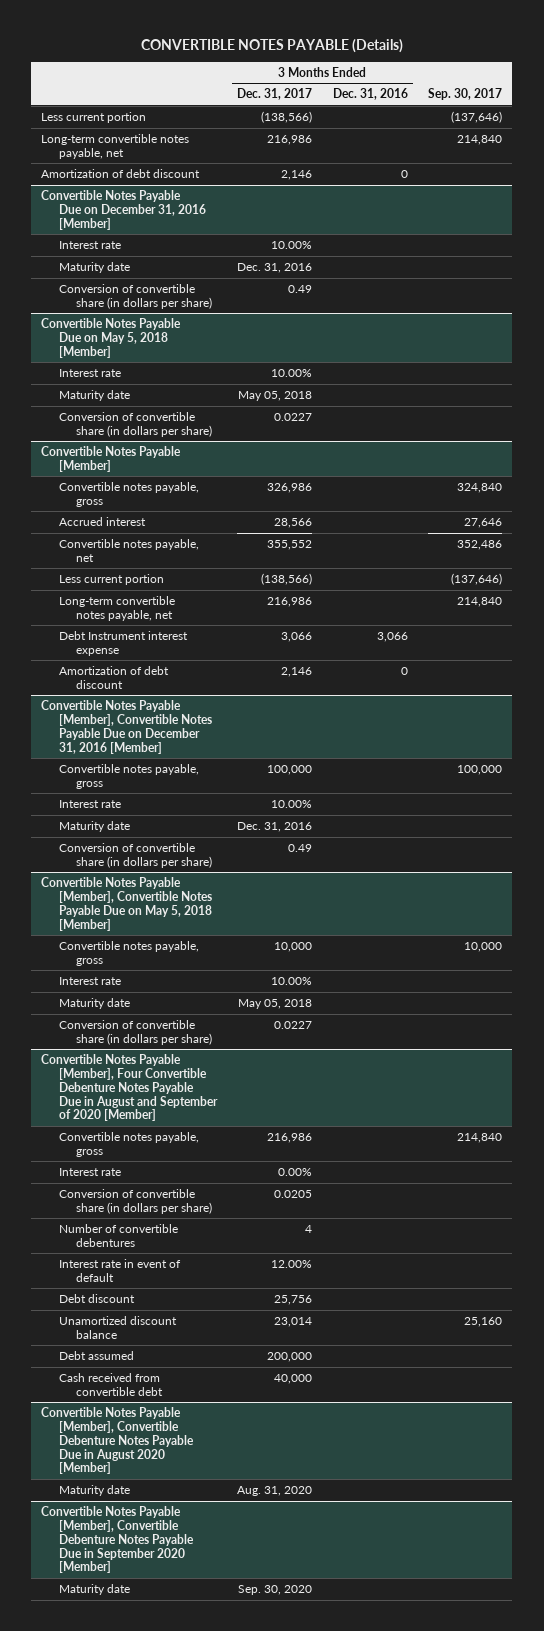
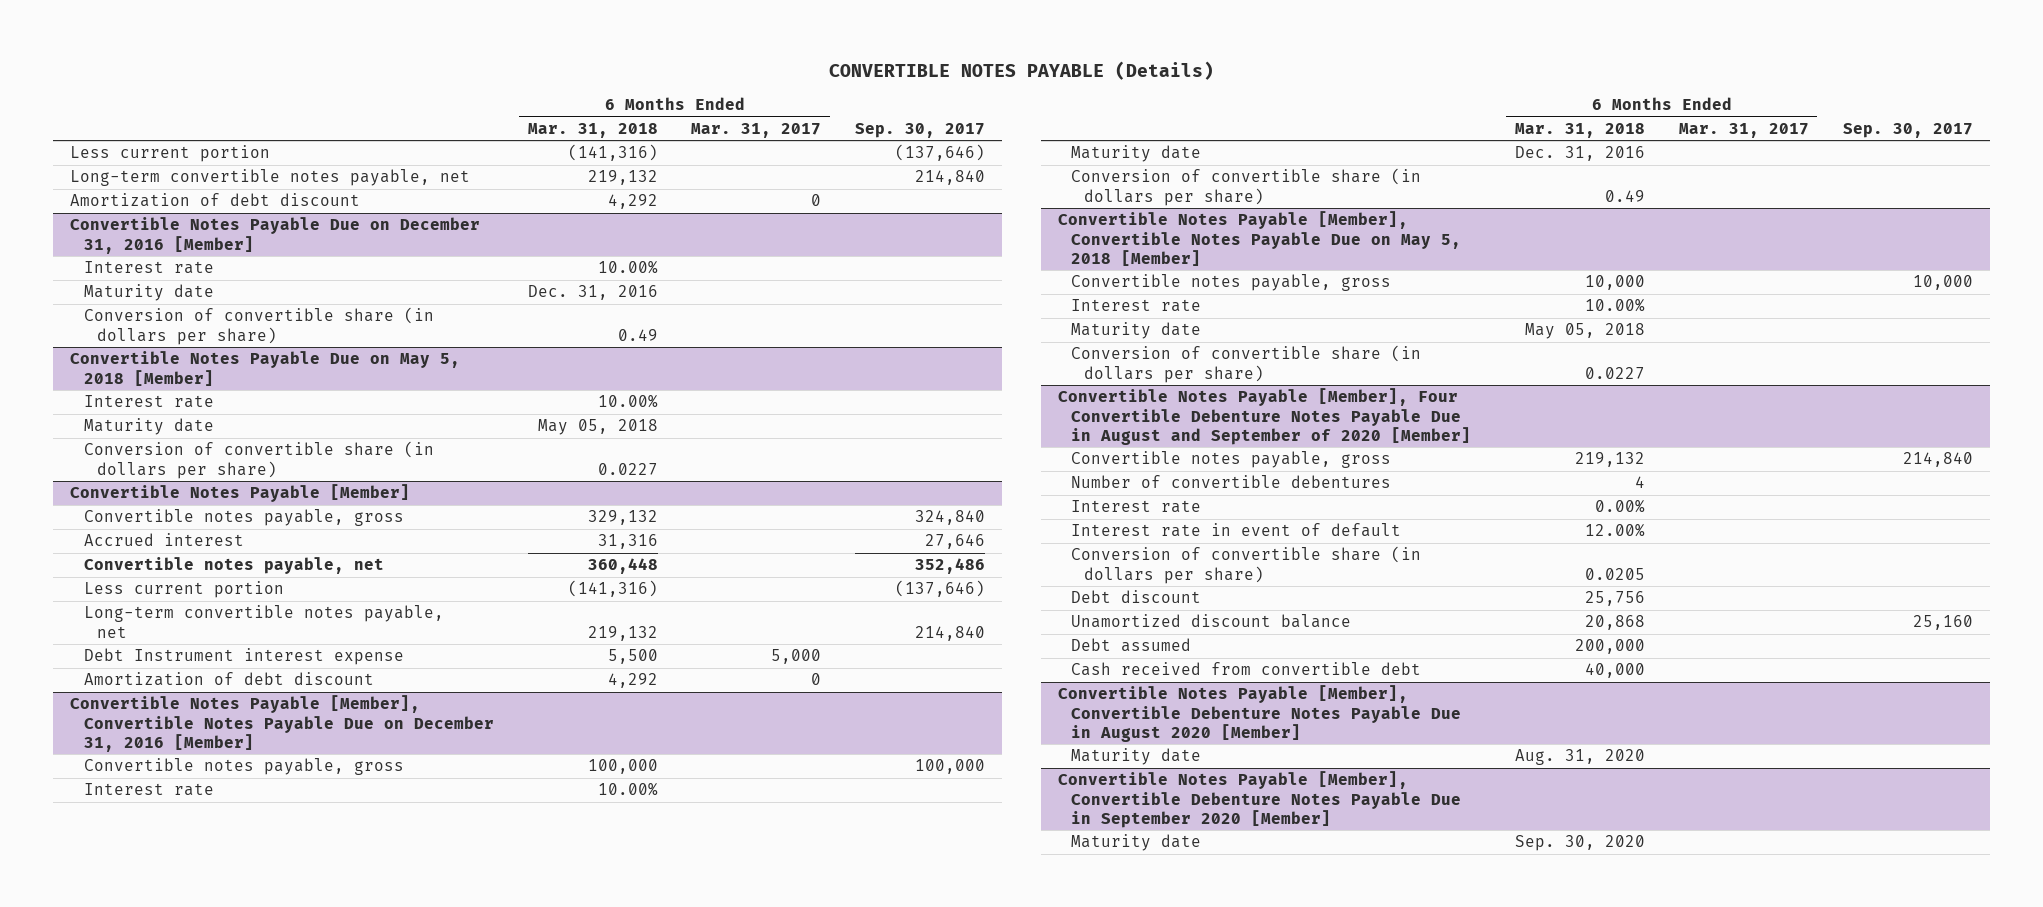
- | 3 Months Ended Dec. 31, 2017 | 3 Months Ended Dec. 31, 2016 | Sep. 30, 2017
+ | 6 Months Ended Mar. 31, 2018 | 6 Months Ended Mar. 31, 2017 | Sep. 30, 2017
@ Convertible Notes Payable [Member], Four Convertible Debenture Notes Payable Due in August and September of 2020 [Member]
moved down: Interest rate | 0.00% | |
moved down: Conversion of convertible share (in dollars per share) | 0.0205 | |

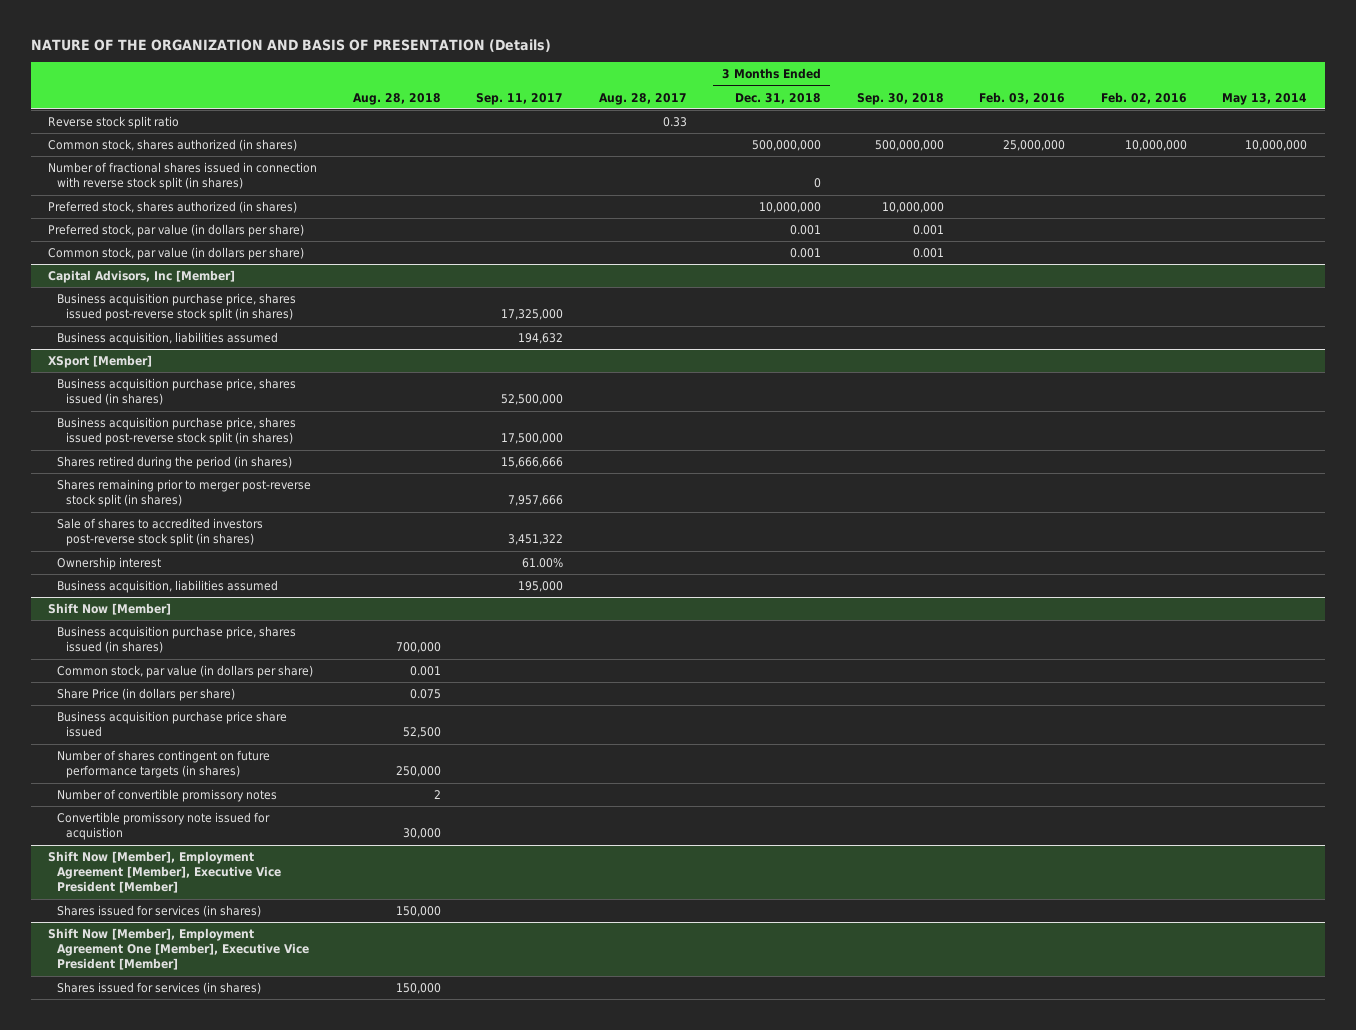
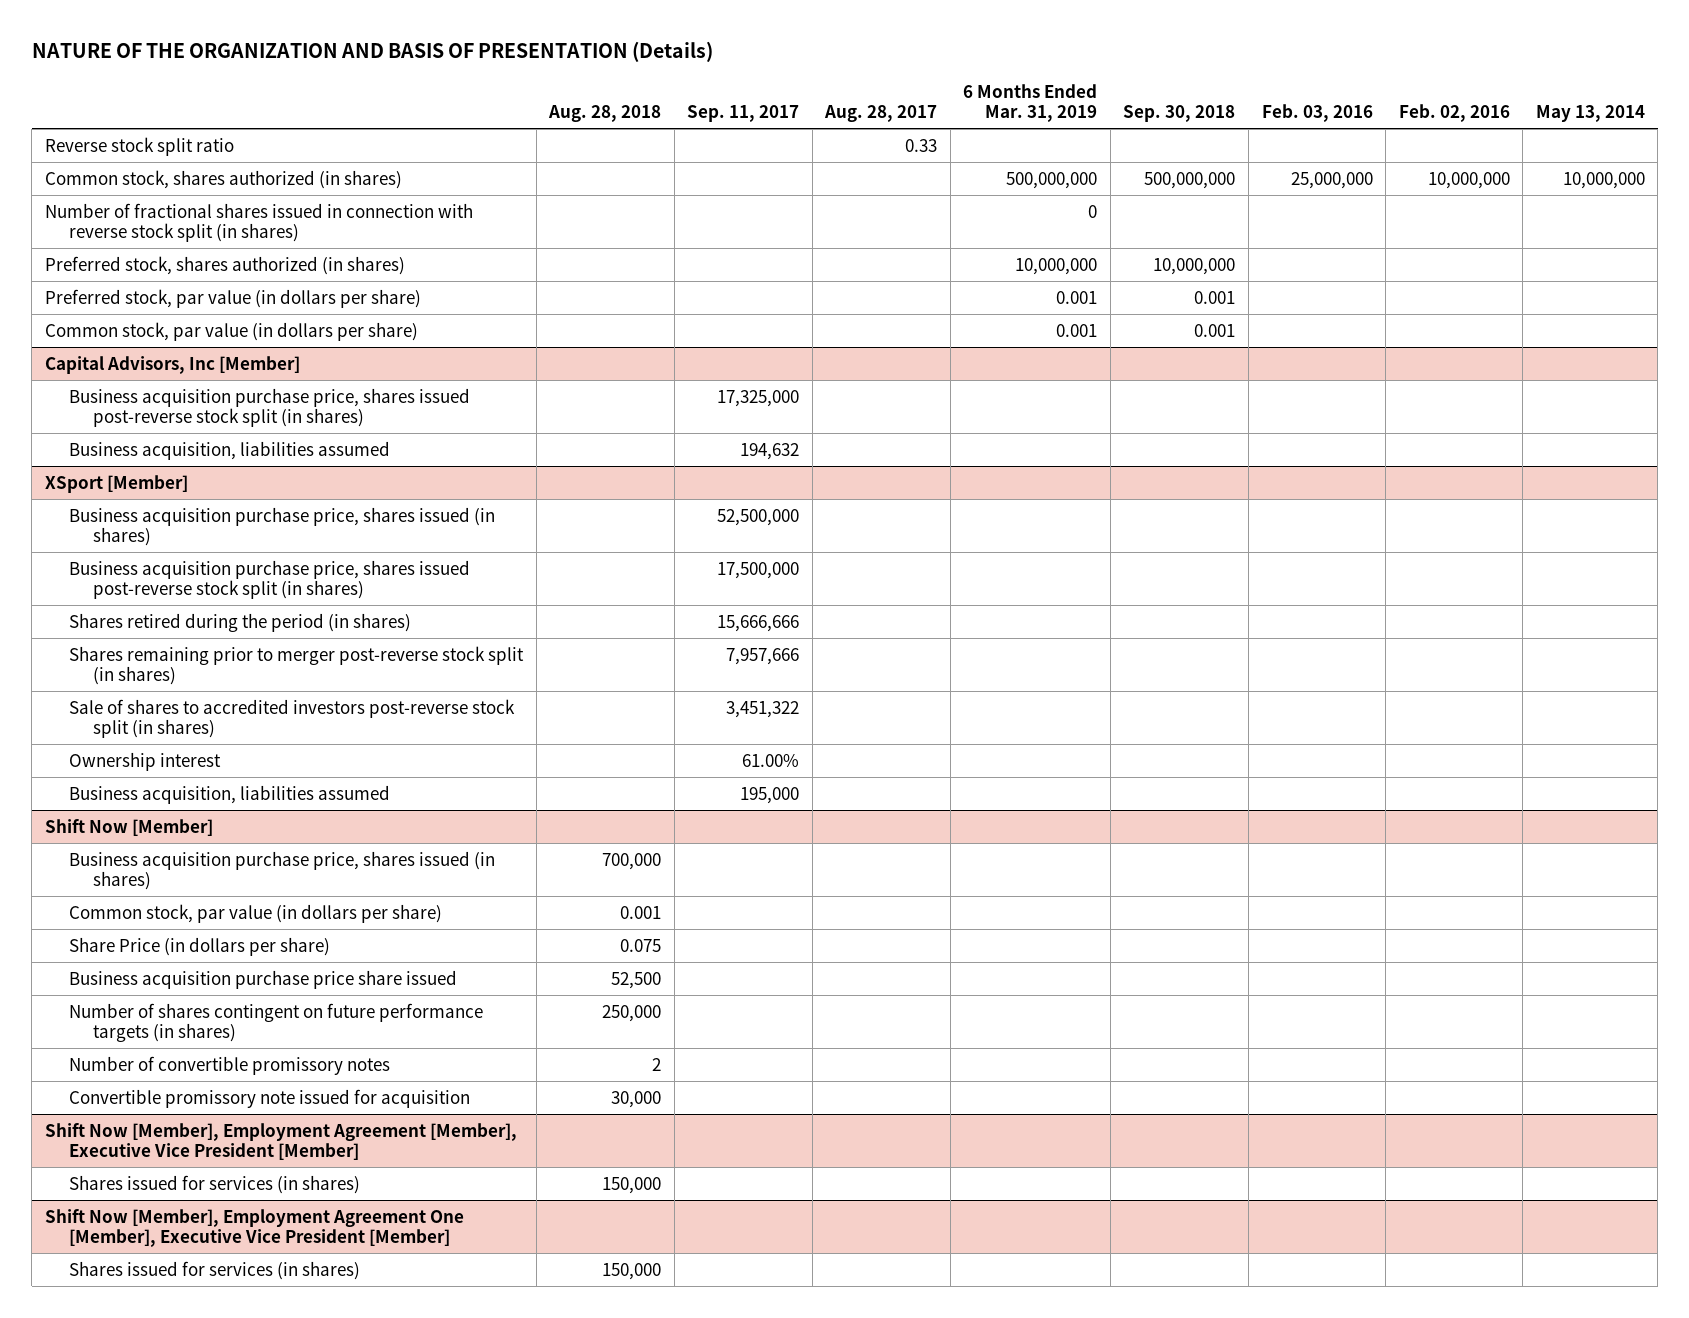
- | Aug. 28, 2018 | Sep. 11, 2017 | Aug. 28, 2017 | 3 Months Ended Dec. 31, 2018 | Sep. 30, 2018 | Feb. 03, 2016 | Feb. 02, 2016 | May 13, 2014
+ | Aug. 28, 2018 | Sep. 11, 2017 | Aug. 28, 2017 | 6 Months Ended Mar. 31, 2019 | Sep. 30, 2018 | Feb. 03, 2016 | Feb. 02, 2016 | May 13, 2014
@ Shift Now [Member]
- Convertible promissory note issued for acquistion | 30,000 | | | | | | |
+ Convertible promissory note issued for acquisition | 30,000 | | | | | | |

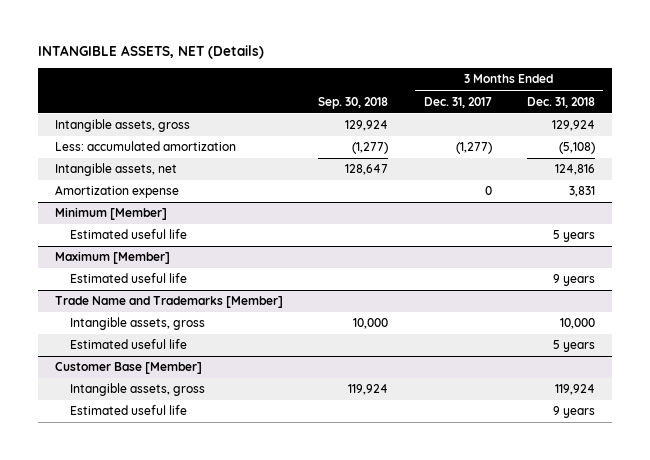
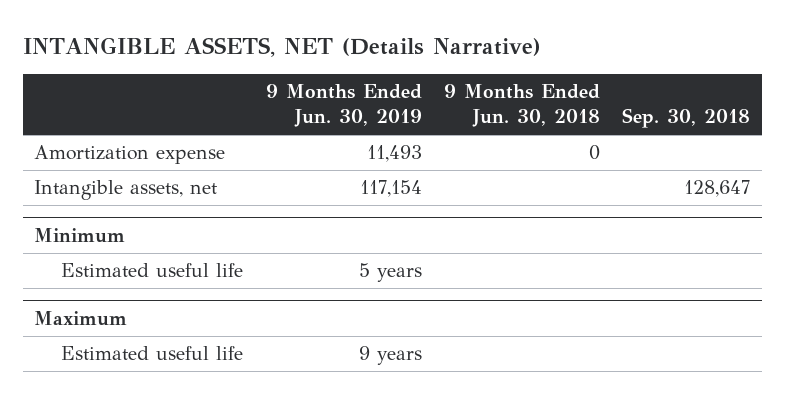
- INTANGIBLE ASSETS, NET (Details)
+ INTANGIBLE ASSETS, NET (Details Narrative)
- | Sep. 30, 2018 | 3 Months Ended Dec. 31, 2017 | 3 Months Ended Dec. 31, 2018
+ | 9 Months Ended Jun. 30, 2019 | 9 Months Ended Jun. 30, 2018 | Sep. 30, 2018
- Intangible assets, gross | 129,924 | | 129,924
- Less: accumulated amortization | (1,277) | (1,277) | (5,108)
- Minimum [Member]
moved down: Intangible assets, net | 117,154 | | 128,647
+ Minimum
- Maximum [Member]
+ Maximum
- Trade Name and Trademarks [Member]
- Intangible assets, gross | 10,000 | | 10,000
- Estimated useful life | | | 5 years
- Customer Base [Member]
- Intangible assets, gross | 119,924 | | 119,924
- Estimated useful life | | | 9 years

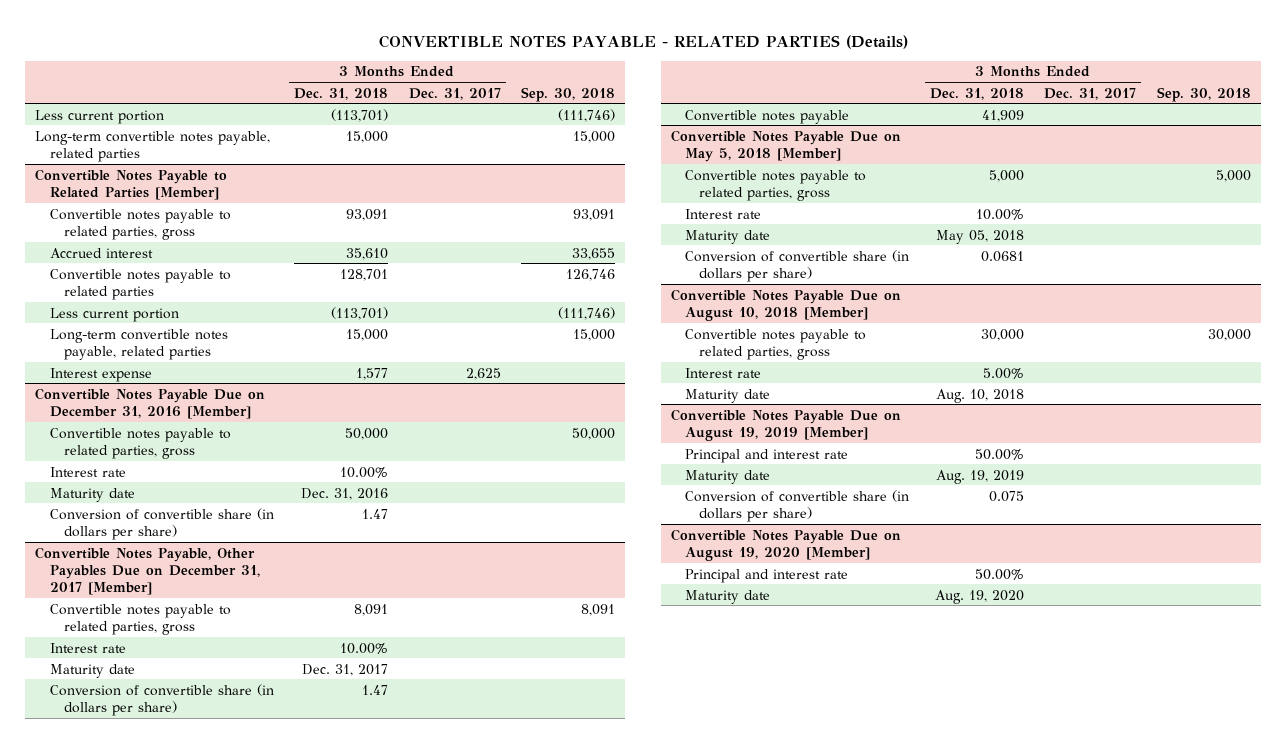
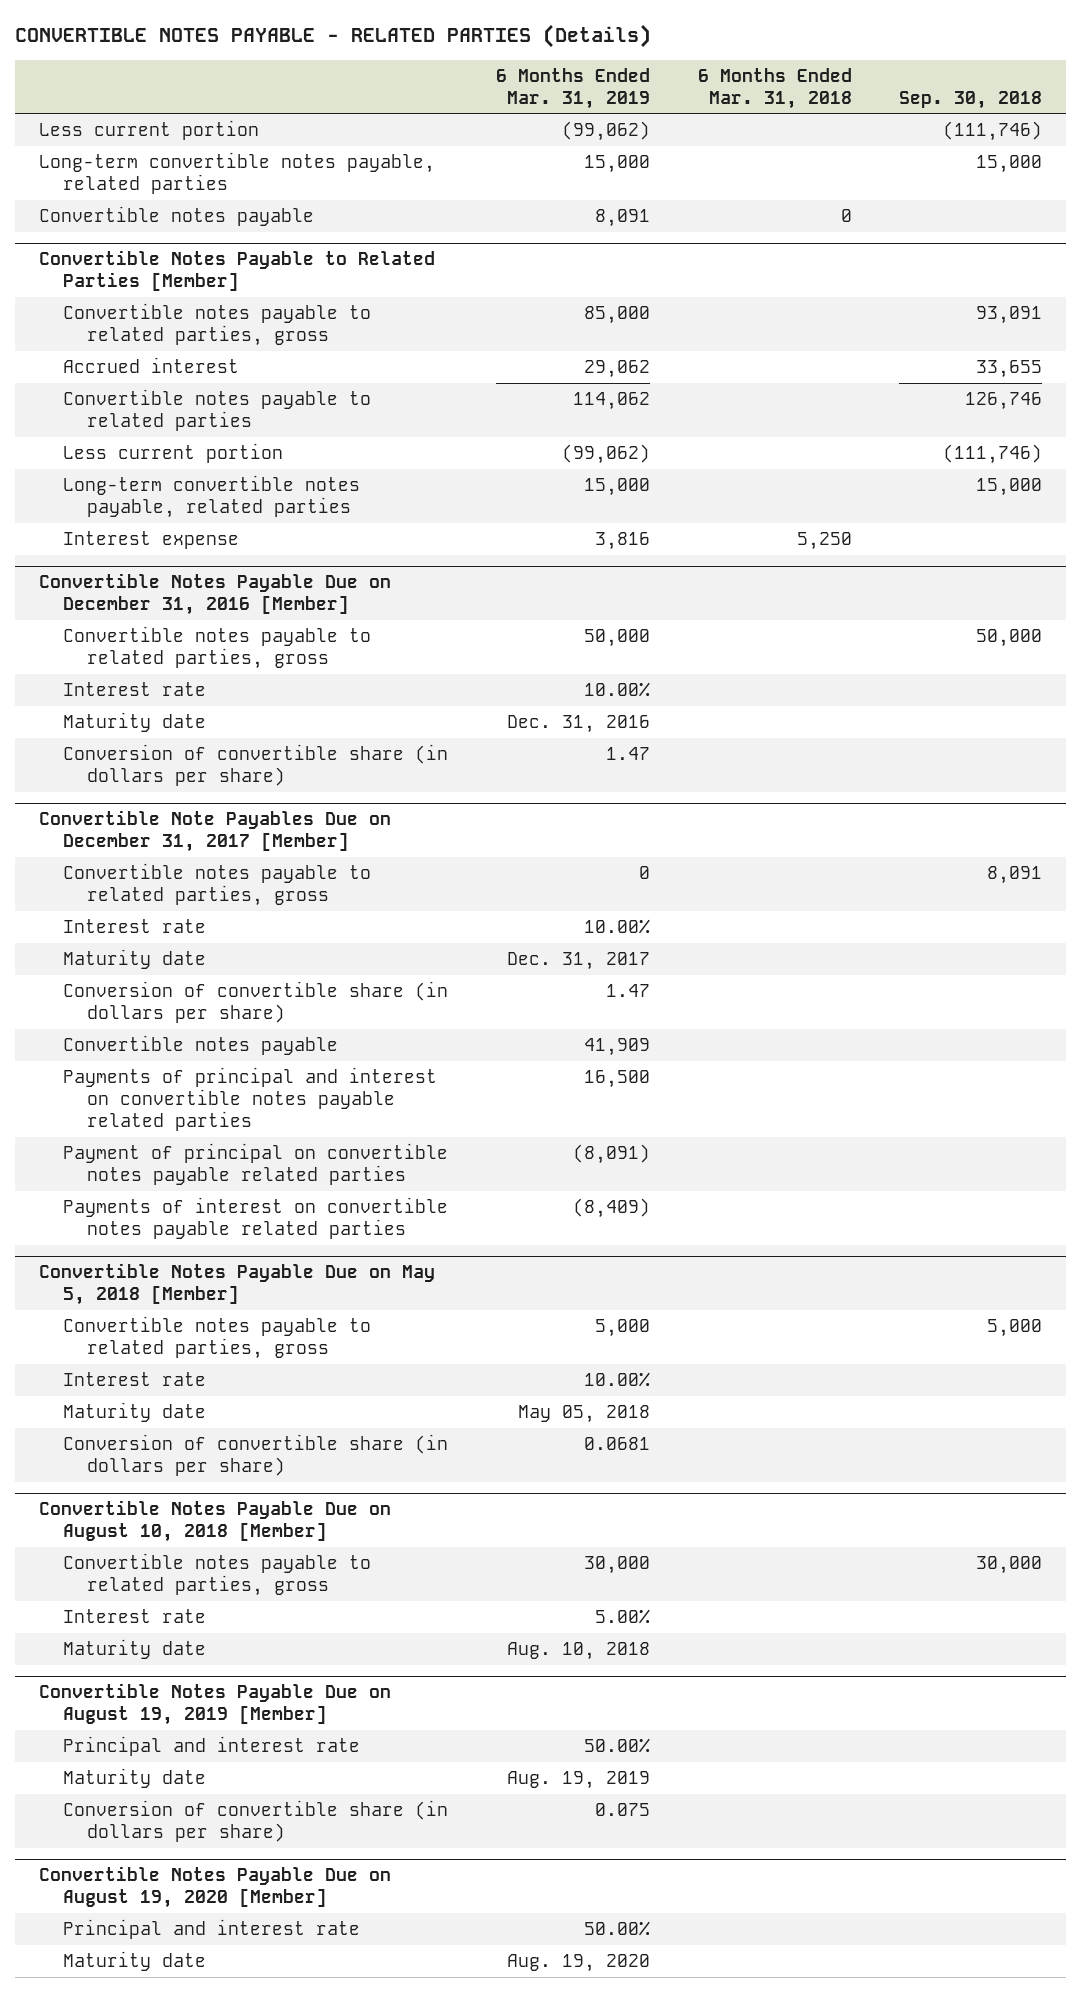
- | 3 Months Ended Dec. 31, 2018 | 3 Months Ended Dec. 31, 2017 | Sep. 30, 2018
+ | 6 Months Ended Mar. 31, 2019 | 6 Months Ended Mar. 31, 2018 | Sep. 30, 2018
+ Convertible notes payable | 8,091 | 0 |
- Convertible Notes Payable, Other Payables Due on December 31, 2017 [Member]
+ Convertible Note Payables Due on December 31, 2017 [Member]
+ Payments of principal and interest on convertible notes payable related parties | 16,500 | |
+ Payment of principal on convertible notes payable related parties | (8,091) | |
+ Payments of interest on convertible notes payable related parties | (8,409) | |

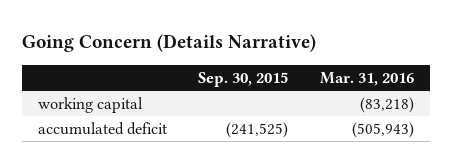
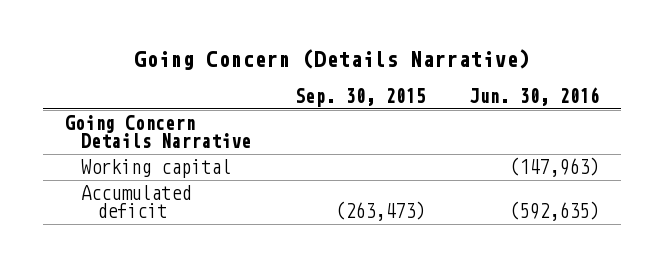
- | Sep. 30, 2015 | Mar. 31, 2016
+ | Sep. 30, 2015 | Jun. 30, 2016
- working capital | | (83,218)
- accumulated deficit | (241,525) | (505,943)
+ Going Concern Details Narrative
+ Working capital | | (147,963)
+ Accumulated deficit | (263,473) | (592,635)

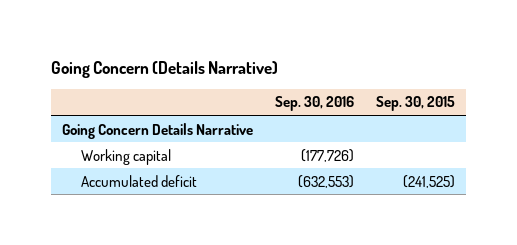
- | Sep. 30, 2015 | Jun. 30, 2016
+ | Sep. 30, 2016 | Sep. 30, 2015
- Accumulated deficit | (263,473) | (592,635)
+ Accumulated deficit | (632,553) | (241,525)

